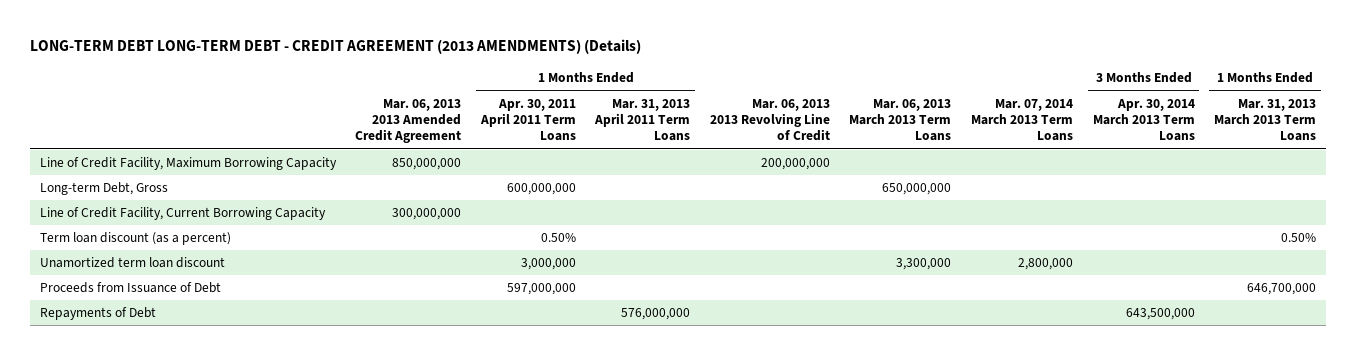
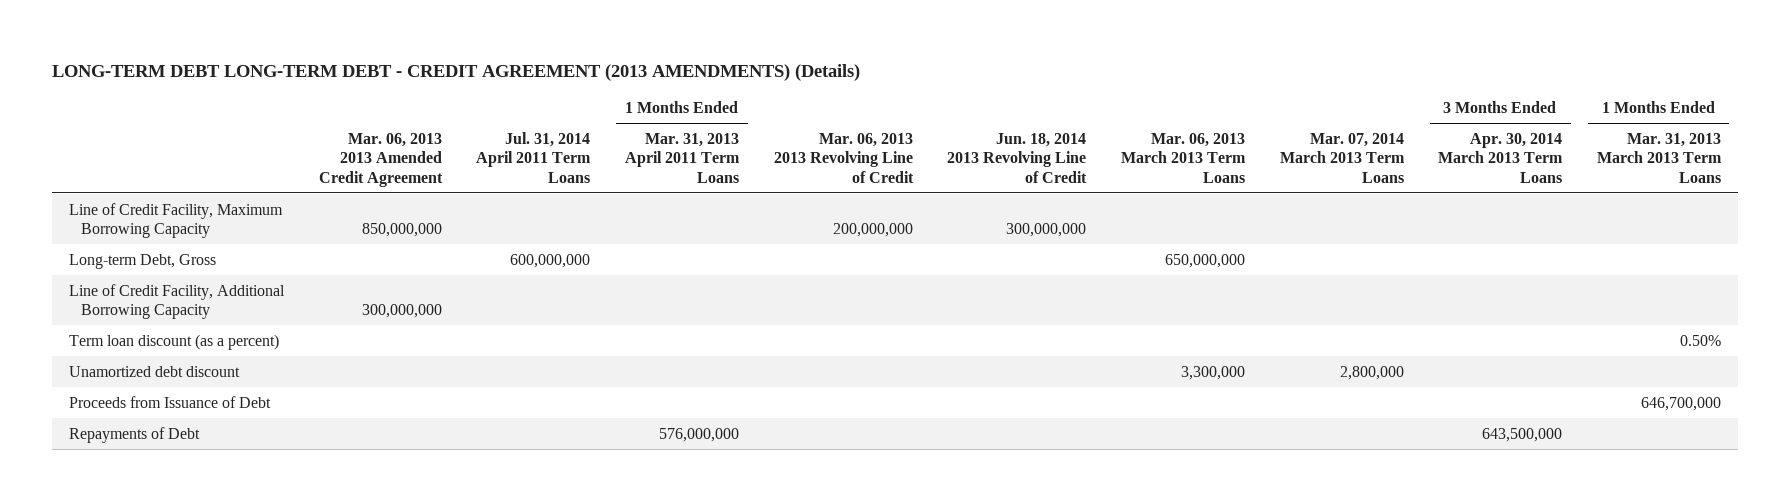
- | Mar. 06, 2013 2013 Amended Credit Agreement | 1 Months Ended Apr. 30, 2011 April 2011 Term Loans | 1 Months Ended Mar. 31, 2013 April 2011 Term Loans | Mar. 06, 2013 2013 Revolving Line of Credit | Mar. 06, 2013 March 2013 Term Loans | Mar. 07, 2014 March 2013 Term Loans | 3 Months Ended Apr. 30, 2014 March 2013 Term Loans | 1 Months Ended Mar. 31, 2013 March 2013 Term Loans
+ | Mar. 06, 2013 2013 Amended Credit Agreement | Jul. 31, 2014 April 2011 Term Loans | 1 Months Ended Mar. 31, 2013 April 2011 Term Loans | Mar. 06, 2013 2013 Revolving Line of Credit | Jun. 18, 2014 2013 Revolving Line of Credit | Mar. 06, 2013 March 2013 Term Loans | Mar. 07, 2014 March 2013 Term Loans | 3 Months Ended Apr. 30, 2014 March 2013 Term Loans | 1 Months Ended Mar. 31, 2013 March 2013 Term Loans
- Line of Credit Facility, Current Borrowing Capacity | 300,000,000 | | | | | | |
+ Line of Credit Facility, Additional Borrowing Capacity | 300,000,000 | | | | | | | |
- Unamortized term loan discount | | 3,000,000 | | | 3,300,000 | 2,800,000 | |
+ Unamortized debt discount | | | | | | 3,300,000 | 2,800,000 | |

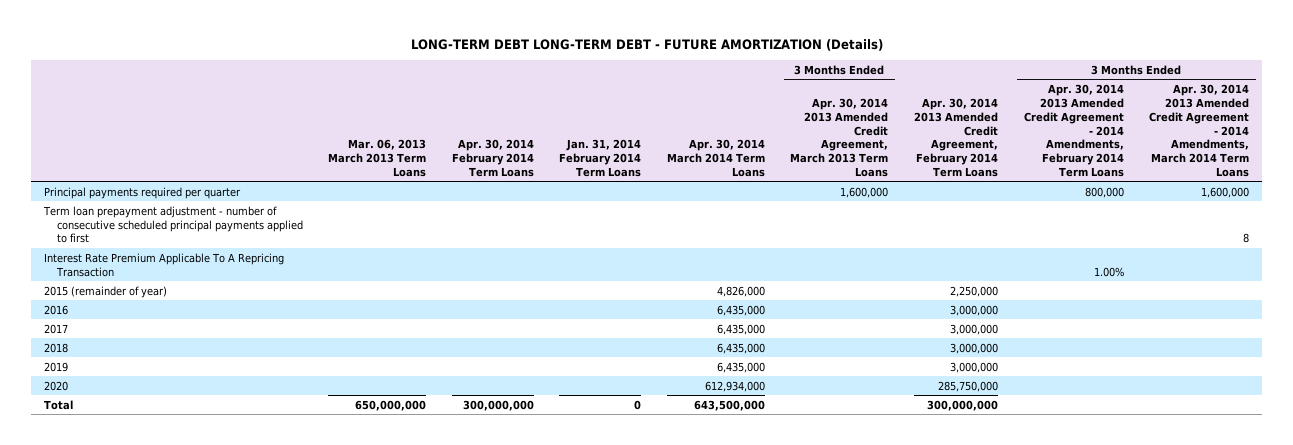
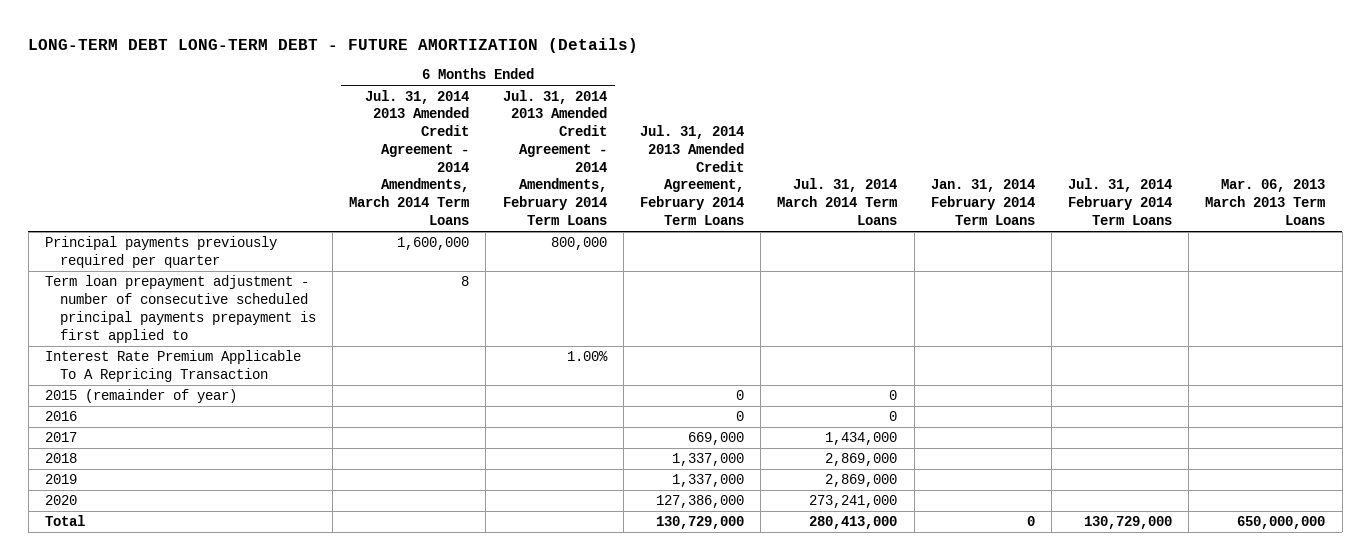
- | Mar. 06, 2013 March 2013 Term Loans | Apr. 30, 2014 February 2014 Term Loans | Jan. 31, 2014 February 2014 Term Loans | Apr. 30, 2014 March 2014 Term Loans | 3 Months Ended Apr. 30, 2014 2013 Amended Credit Agreement, March 2013 Term Loans | Apr. 30, 2014 2013 Amended Credit Agreement, February 2014 Term Loans | 3 Months Ended Apr. 30, 2014 2013 Amended Credit Agreement - 2014 Amendments, February 2014 Term Loans | 3 Months Ended Apr. 30, 2014 2013 Amended Credit Agreement - 2014 Amendments, March 2014 Term Loans
+ | 6 Months Ended Jul. 31, 2014 2013 Amended Credit Agreement - 2014 Amendments, March 2014 Term Loans | 6 Months Ended Jul. 31, 2014 2013 Amended Credit Agreement - 2014 Amendments, February 2014 Term Loans | Jul. 31, 2014 2013 Amended Credit Agreement, February 2014 Term Loans | Jul. 31, 2014 March 2014 Term Loans | Jan. 31, 2014 February 2014 Term Loans | Jul. 31, 2014 February 2014 Term Loans | Mar. 06, 2013 March 2013 Term Loans
- Principal payments required per quarter | | | | | 1,600,000 | | 800,000 | 1,600,000
- Term loan prepayment adjustment - number of consecutive scheduled principal payments applied to first | | | | | | | | 8
+ Principal payments previously required per quarter | 1,600,000 | 800,000 | | | | |
+ Term loan prepayment adjustment - number of consecutive scheduled principal payments prepayment is first applied to | 8 | | | | | |

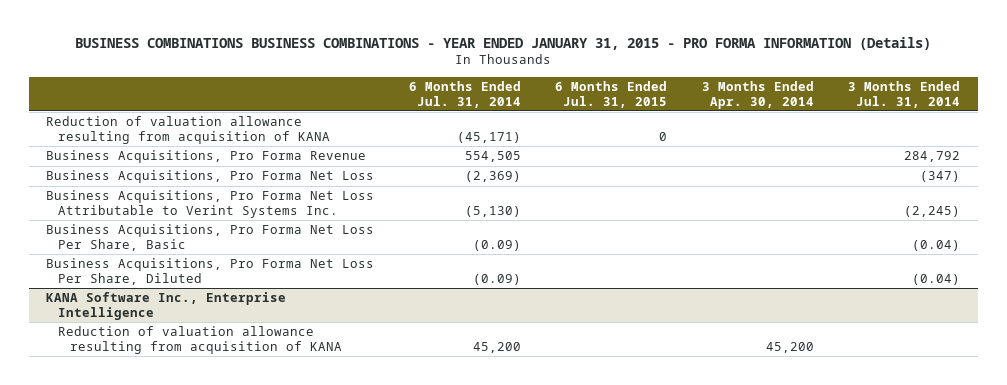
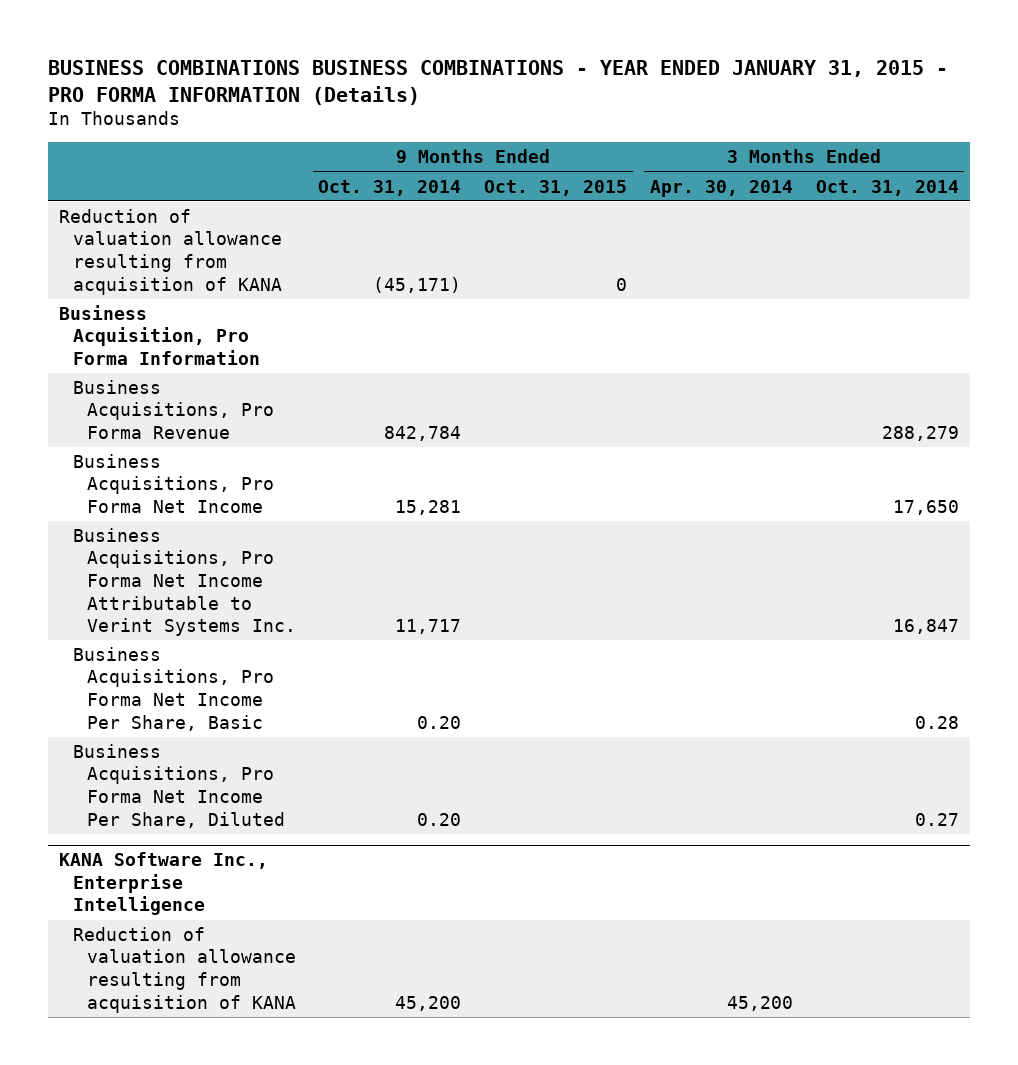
- | 6 Months Ended Jul. 31, 2014 | 6 Months Ended Jul. 31, 2015 | 3 Months Ended Apr. 30, 2014 | 3 Months Ended Jul. 31, 2014
+ | 9 Months Ended Oct. 31, 2014 | 9 Months Ended Oct. 31, 2015 | 3 Months Ended Apr. 30, 2014 | 3 Months Ended Oct. 31, 2014
+ Business Acquisition, Pro Forma Information
- Business Acquisitions, Pro Forma Net Loss | (2,369) | | | (347)
- Business Acquisitions, Pro Forma Net Loss Attributable to Verint Systems Inc. | (5,130) | | | (2,245)
- Business Acquisitions, Pro Forma Net Loss Per Share, Basic | (0.09) | | | (0.04)
- Business Acquisitions, Pro Forma Net Loss Per Share, Diluted | (0.09) | | | (0.04)
+ Business Acquisitions, Pro Forma Net Income | 15,281 | | | 17,650
+ Business Acquisitions, Pro Forma Net Income Attributable to Verint Systems Inc. | 11,717 | | | 16,847
+ Business Acquisitions, Pro Forma Net Income Per Share, Basic | 0.20 | | | 0.28
+ Business Acquisitions, Pro Forma Net Income Per Share, Diluted | 0.20 | | | 0.27

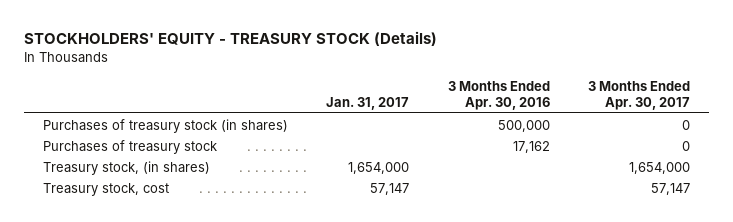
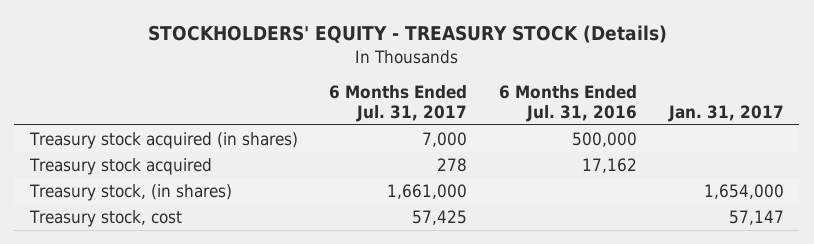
- | Jan. 31, 2017 | 3 Months Ended Apr. 30, 2016 | 3 Months Ended Apr. 30, 2017
+ | 6 Months Ended Jul. 31, 2017 | 6 Months Ended Jul. 31, 2016 | Jan. 31, 2017
- Purchases of treasury stock (in shares) | | 500,000 | 0
- Purchases of treasury stock | | 17,162 | 0
+ Treasury stock acquired (in shares) | 7,000 | 500,000 |
+ Treasury stock acquired | 278 | 17,162 |

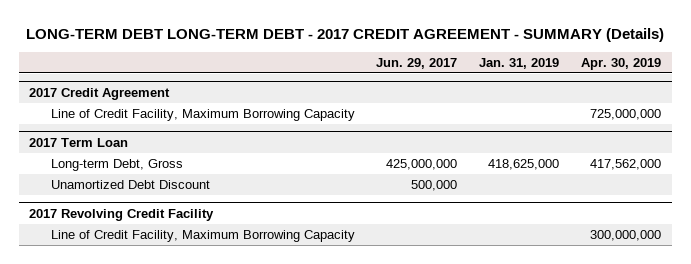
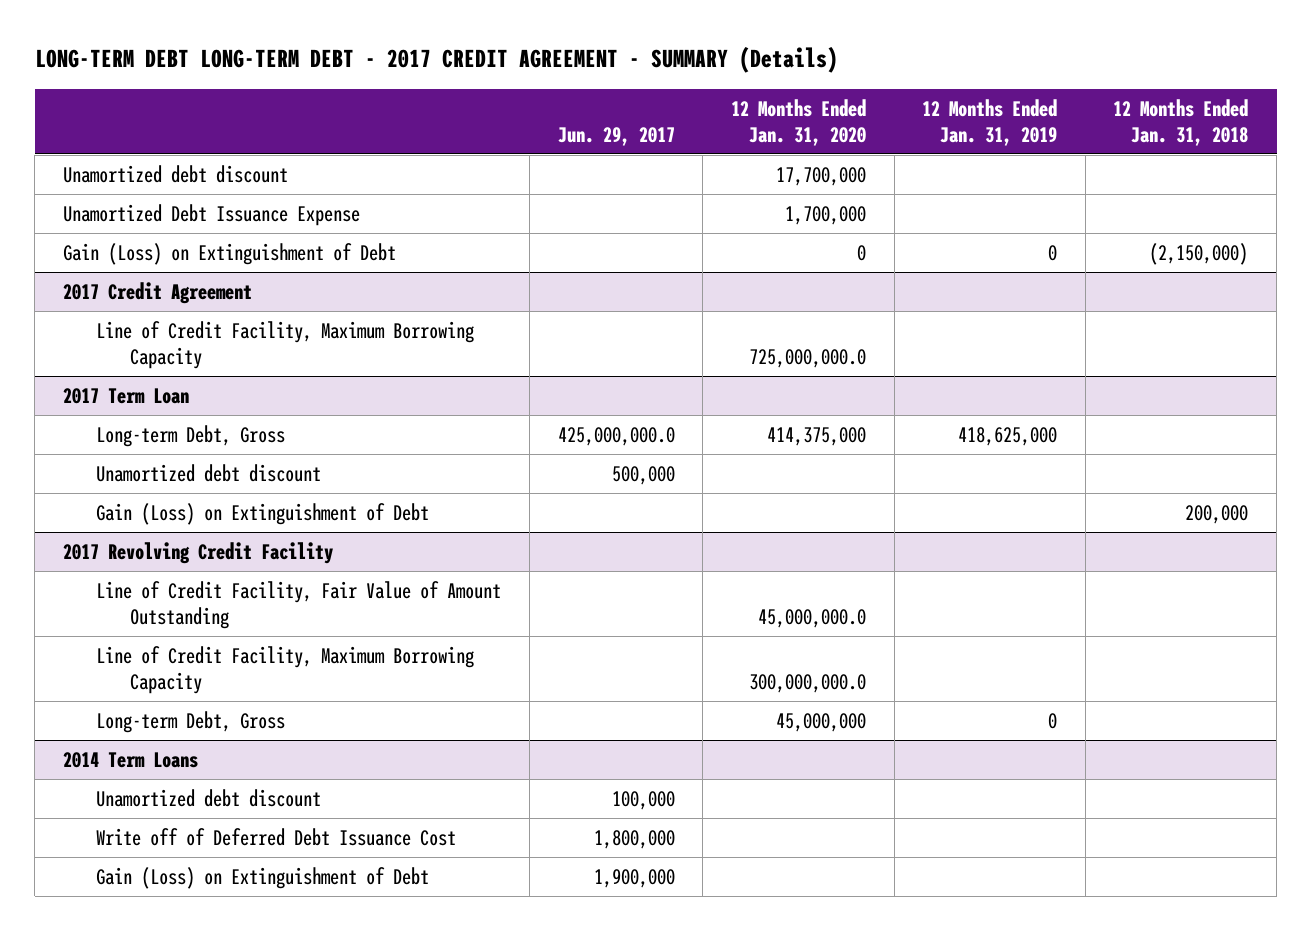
- | Jun. 29, 2017 | Jan. 31, 2019 | Apr. 30, 2019
+ | Jun. 29, 2017 | 12 Months Ended Jan. 31, 2020 | 12 Months Ended Jan. 31, 2019 | 12 Months Ended Jan. 31, 2018
+ Unamortized debt discount | | 17,700,000 | |
+ Unamortized Debt Issuance Expense | | 1,700,000 | |
+ Gain (Loss) on Extinguishment of Debt | | 0 | 0 | (2,150,000)
@ 2017 Term Loan
- Long-term Debt, Gross | 425,000,000 | 418,625,000 | 417,562,000
- Unamortized Debt Discount | 500,000 | |
+ Long-term Debt, Gross | 425,000,000.0 | 414,375,000 | 418,625,000 |
+ Unamortized debt discount | 500,000 | | |
+ Gain (Loss) on Extinguishment of Debt | | | | 200,000
@ 2017 Revolving Credit Facility
+ Line of Credit Facility, Fair Value of Amount Outstanding | | 45,000,000.0 | |
+ Long-term Debt, Gross | | 45,000,000 | 0 |
+ 2014 Term Loans
+ Unamortized debt discount | 100,000 | | |
+ Write off of Deferred Debt Issuance Cost | 1,800,000 | | |
+ Gain (Loss) on Extinguishment of Debt | 1,900,000 | | |

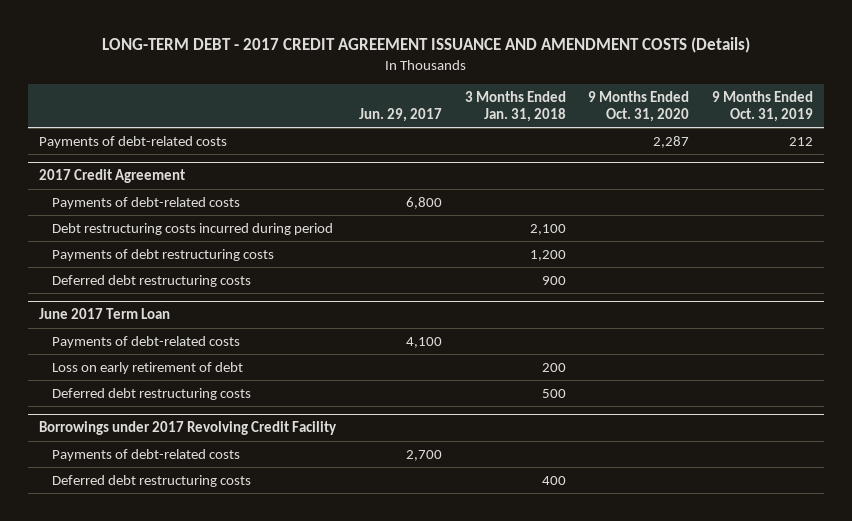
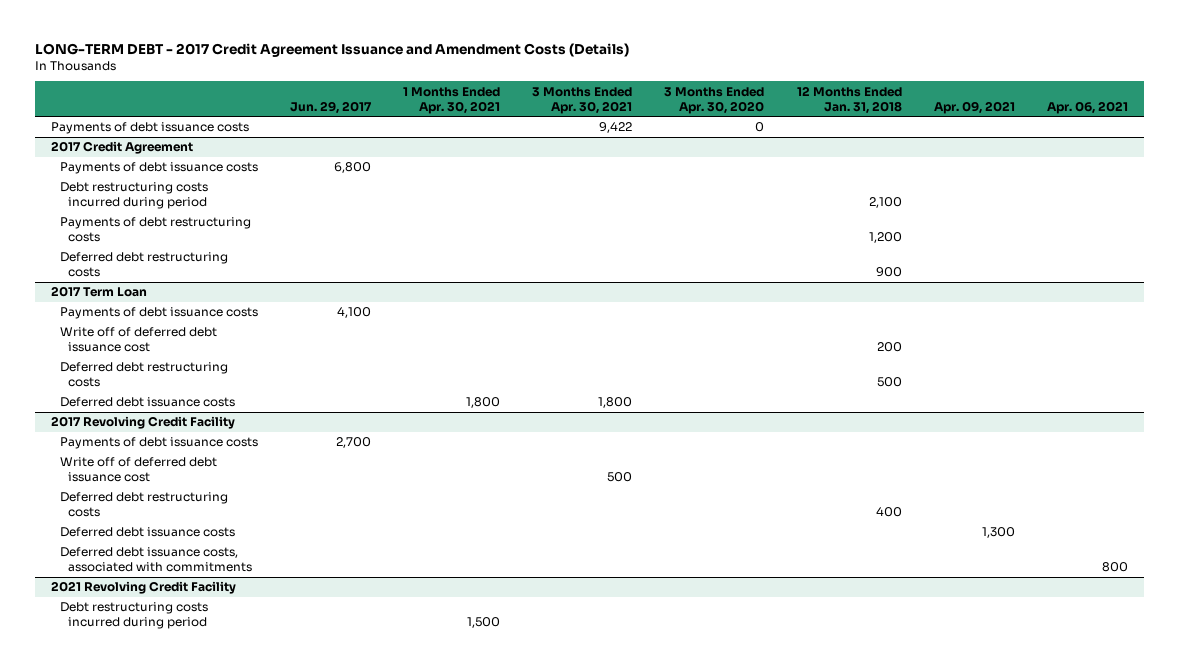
- LONG-TERM DEBT - 2017 CREDIT AGREEMENT ISSUANCE AND AMENDMENT COSTS (Details)
+ LONG-TERM DEBT - 2017 Credit Agreement Issuance and Amendment Costs (Details)
- | Jun. 29, 2017 | 3 Months Ended Jan. 31, 2018 | 9 Months Ended Oct. 31, 2020 | 9 Months Ended Oct. 31, 2019
+ | Jun. 29, 2017 | 1 Months Ended Apr. 30, 2021 | 3 Months Ended Apr. 30, 2021 | 3 Months Ended Apr. 30, 2020 | 12 Months Ended Jan. 31, 2018 | Apr. 09, 2021 | Apr. 06, 2021
- Payments of debt-related costs | | | 2,287 | 212
+ Payments of debt issuance costs | | | 9,422 | 0 | | |
@ 2017 Credit Agreement
- Payments of debt-related costs | 6,800 | | |
+ Payments of debt issuance costs | 6,800 | | | | | |
- June 2017 Term Loan
- Payments of debt-related costs | 4,100 | | |
- Loss on early retirement of debt | | 200 | |
+ 2017 Term Loan
+ Payments of debt issuance costs | 4,100 | | | | | |
+ Write off of deferred debt issuance cost | | | | | 200 | |
- Borrowings under 2017 Revolving Credit Facility
- Payments of debt-related costs | 2,700 | | |
+ Deferred debt issuance costs | | 1,800 | 1,800 | | | |
+ 2017 Revolving Credit Facility
+ Payments of debt issuance costs | 2,700 | | | | | |
+ Write off of deferred debt issuance cost | | | 500 | | | |
+ Deferred debt issuance costs | | | | | | 1,300 |
+ Deferred debt issuance costs, associated with commitments | | | | | | | 800
+ 2021 Revolving Credit Facility
+ Debt restructuring costs incurred during period | | 1,500 | | | | |

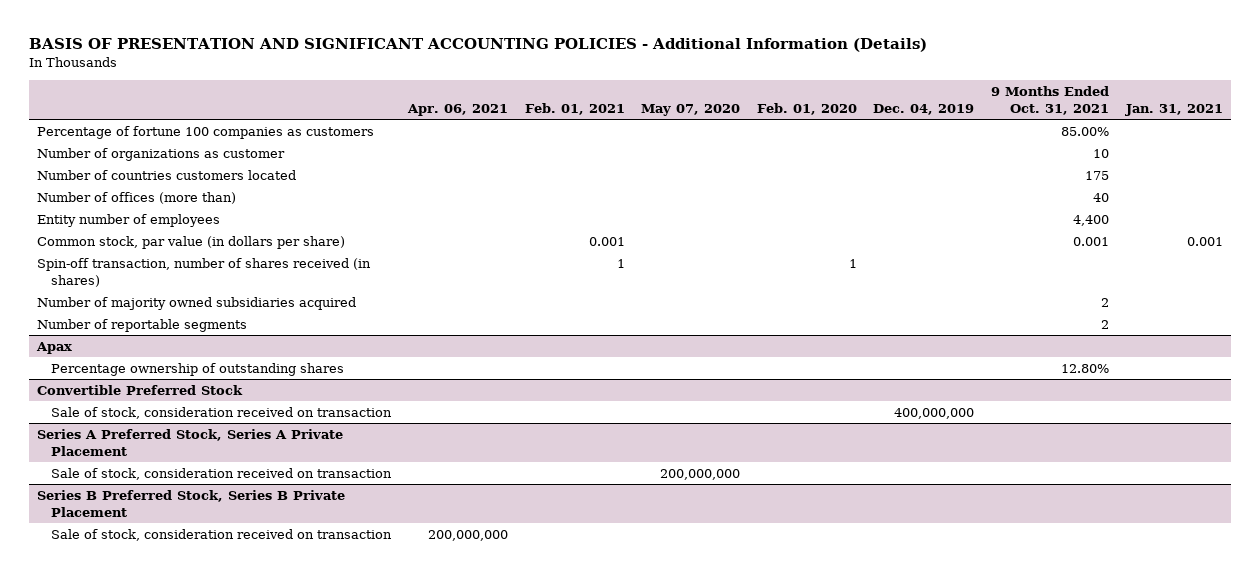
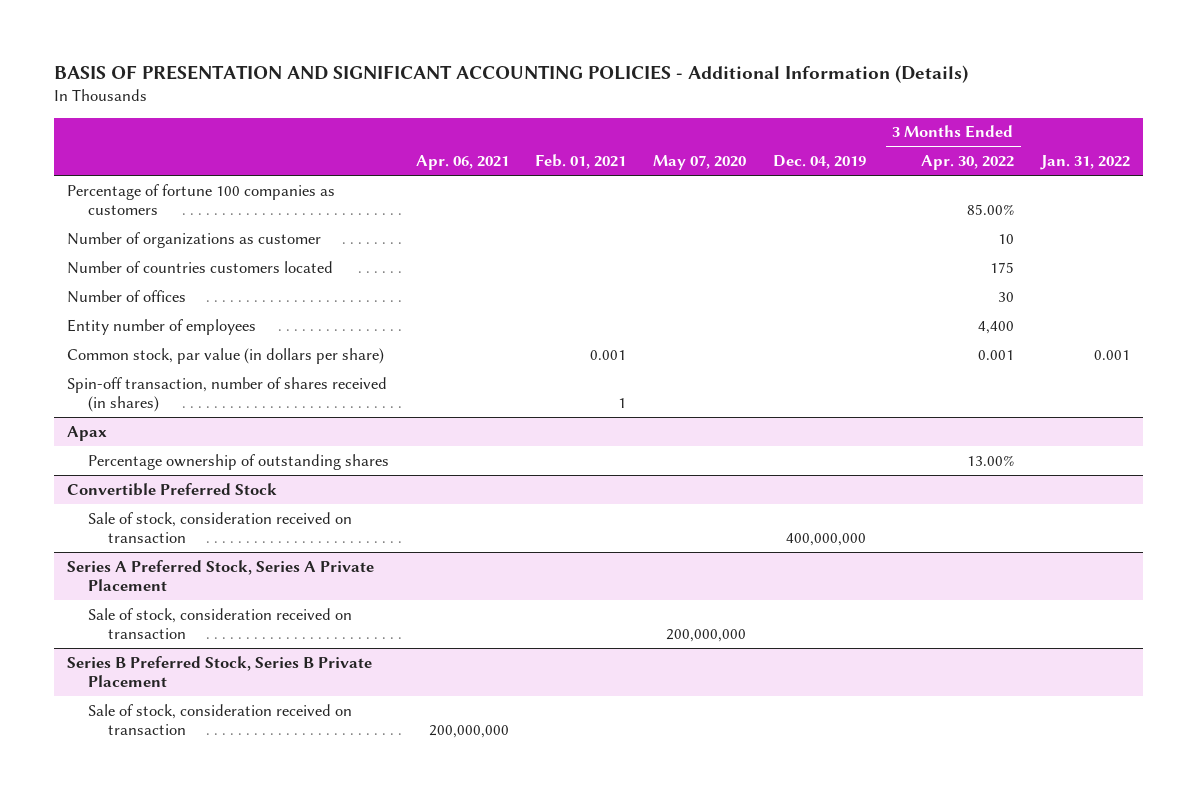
- | Apr. 06, 2021 | Feb. 01, 2021 | May 07, 2020 | Feb. 01, 2020 | Dec. 04, 2019 | 9 Months Ended Oct. 31, 2021 | Jan. 31, 2021
+ | Apr. 06, 2021 | Feb. 01, 2021 | May 07, 2020 | Dec. 04, 2019 | 3 Months Ended Apr. 30, 2022 | Jan. 31, 2022
- Number of offices (more than) | | | | | | 40 |
+ Number of offices | | | | | 30 |
- Number of majority owned subsidiaries acquired | | | | | | 2 |
- Number of reportable segments | | | | | | 2 |

